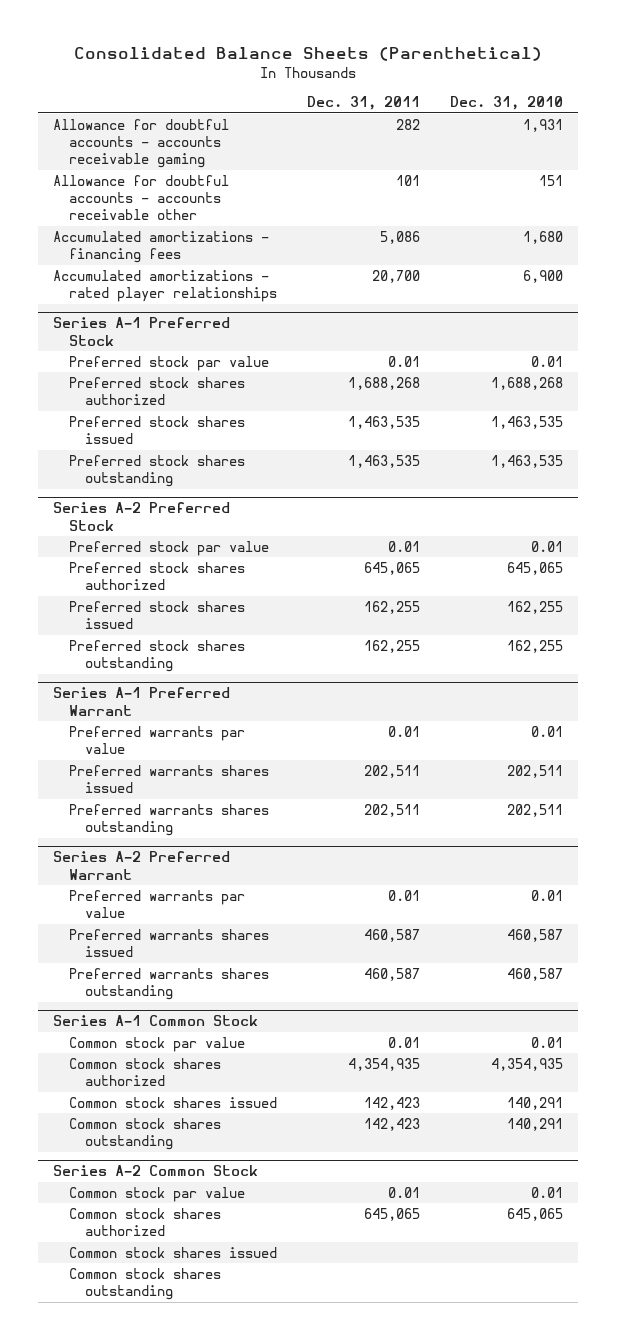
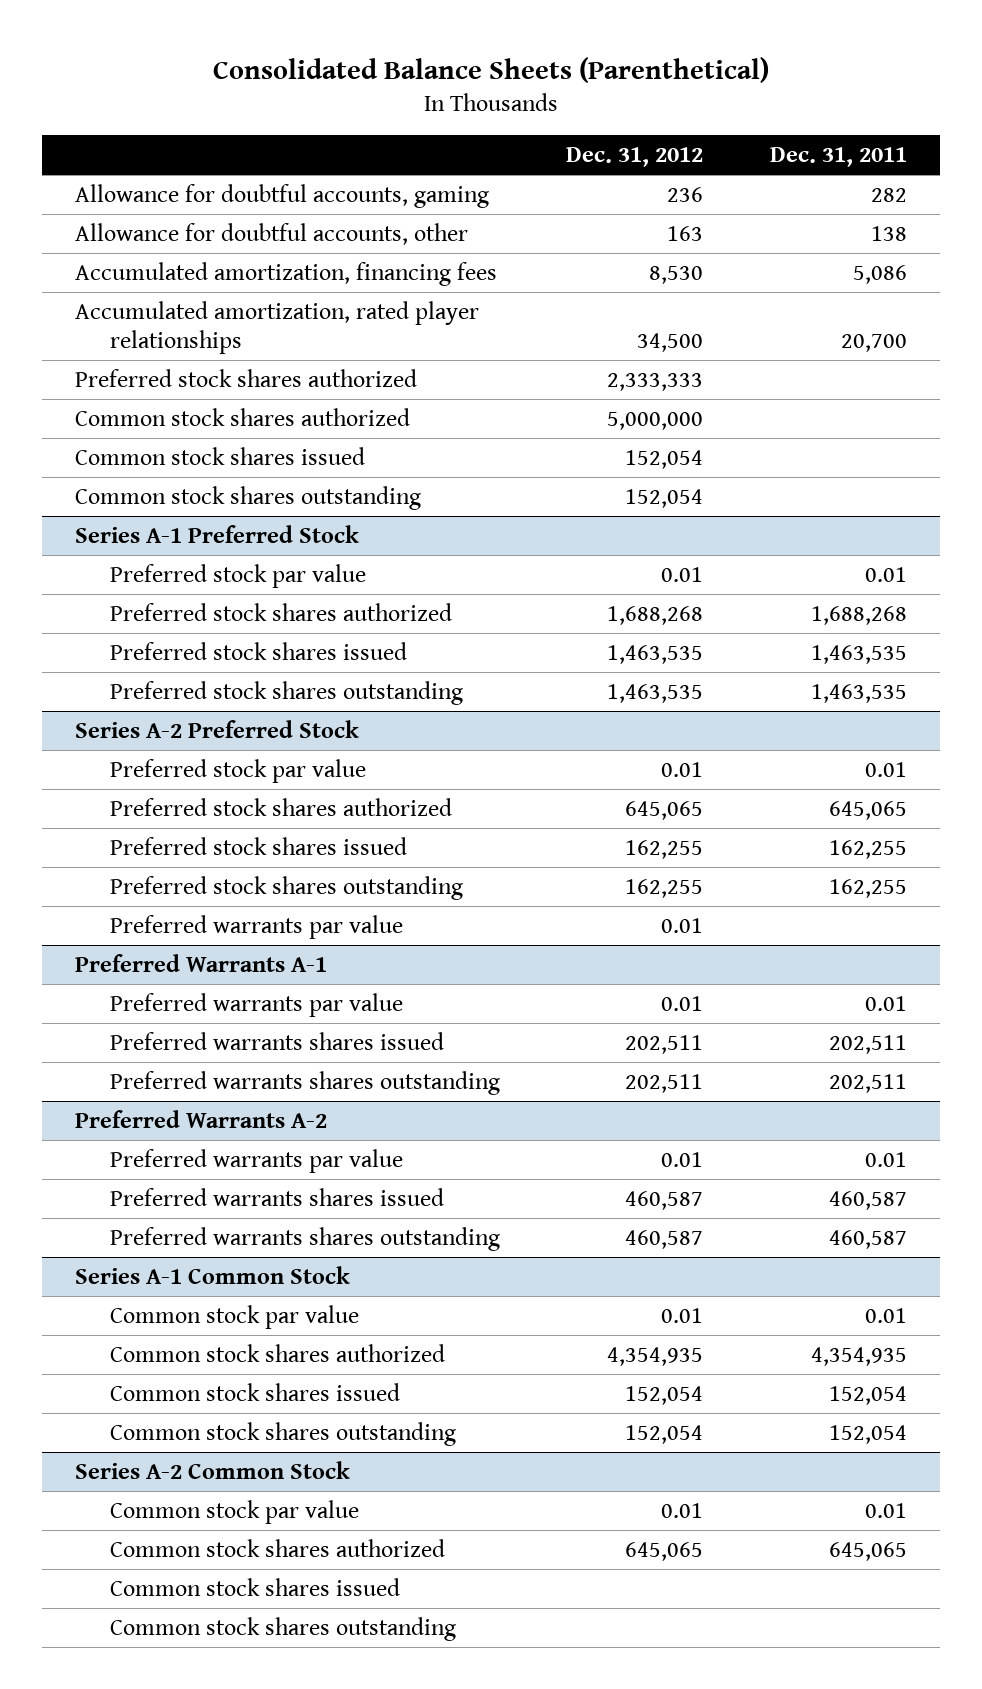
- | Dec. 31, 2011 | Dec. 31, 2010
+ | Dec. 31, 2012 | Dec. 31, 2011
- Allowance for doubtful accounts - accounts receivable gaming | 282 | 1,931
- Allowance for doubtful accounts - accounts receivable other | 101 | 151
- Accumulated amortizations - financing fees | 5,086 | 1,680
- Accumulated amortizations - rated player relationships | 20,700 | 6,900
+ Allowance for doubtful accounts, gaming | 236 | 282
+ Allowance for doubtful accounts, other | 163 | 138
+ Accumulated amortization, financing fees | 8,530 | 5,086
+ Accumulated amortization, rated player relationships | 34,500 | 20,700
+ Preferred stock shares authorized | 2,333,333 |
+ Common stock shares authorized | 5,000,000 |
+ Common stock shares issued | 152,054 |
+ Common stock shares outstanding | 152,054 |
- Series A-1 Preferred Warrant
@ Series A-2 Preferred Stock
+ Preferred warrants par value | 0.01 |
+ Preferred Warrants A-1
- Series A-2 Preferred Warrant
+ Preferred Warrants A-2
@ Series A-1 Common Stock
- Common stock shares issued | 142,423 | 140,291
- Common stock shares outstanding | 142,423 | 140,291
+ Common stock shares issued | 152,054 | 152,054
+ Common stock shares outstanding | 152,054 | 152,054

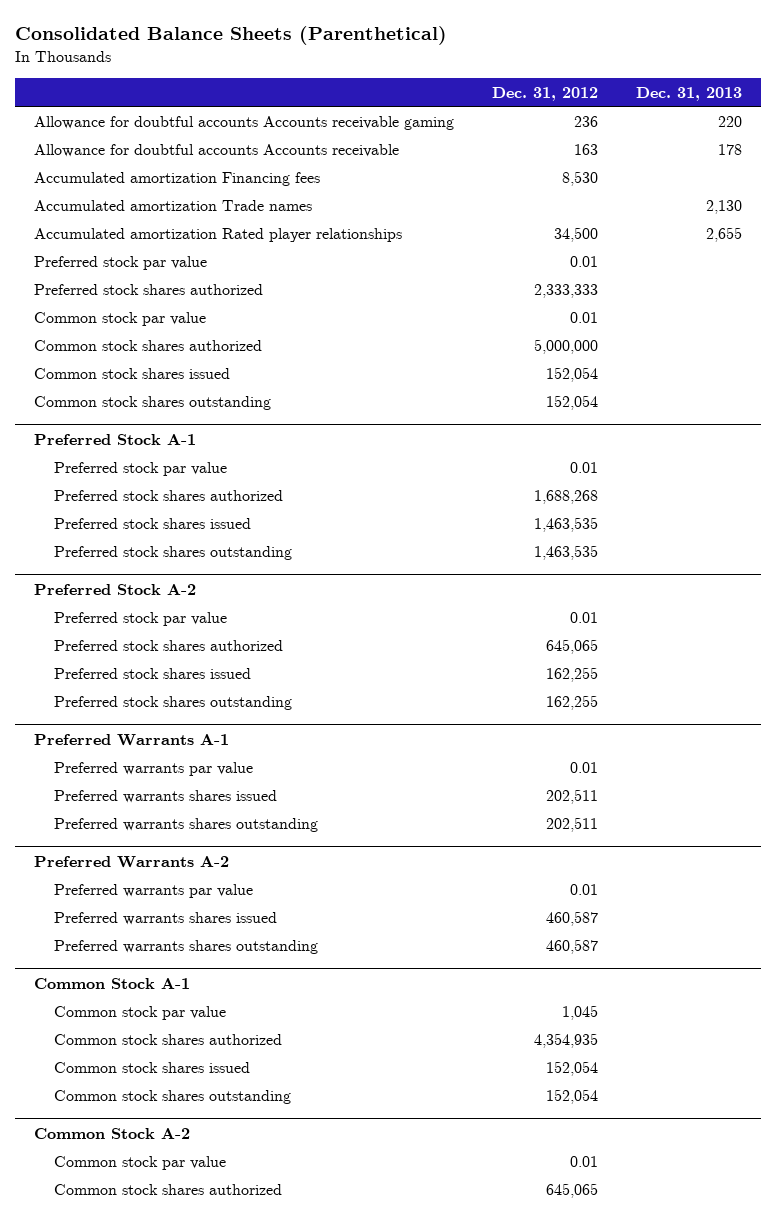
- | Dec. 31, 2012 | Dec. 31, 2011
+ | Dec. 31, 2012 | Dec. 31, 2013
- Allowance for doubtful accounts, gaming | 236 | 282
- Allowance for doubtful accounts, other | 163 | 138
- Accumulated amortization, financing fees | 8,530 | 5,086
- Accumulated amortization, rated player relationships | 34,500 | 20,700
+ Allowance for doubtful accounts Accounts receivable gaming | 236 | 220
+ Allowance for doubtful accounts Accounts receivable | 163 | 178
+ Accumulated amortization Financing fees | 8,530 |
+ Accumulated amortization Trade names | | 2,130
+ Accumulated amortization Rated player relationships | 34,500 | 2,655
+ Preferred stock par value | 0.01 |
+ Common stock par value | 0.01 |
- Series A-1 Preferred Stock
+ Preferred Stock A-1
- Series A-2 Preferred Stock
+ Preferred Stock A-2
- Preferred warrants par value | 0.01 |
- Series A-1 Common Stock
- Common stock par value | 0.01 | 0.01
+ Common Stock A-1
+ Common stock par value | 1,045 |
- Series A-2 Common Stock
+ Common Stock A-2
- Common stock shares issued
- Common stock shares outstanding

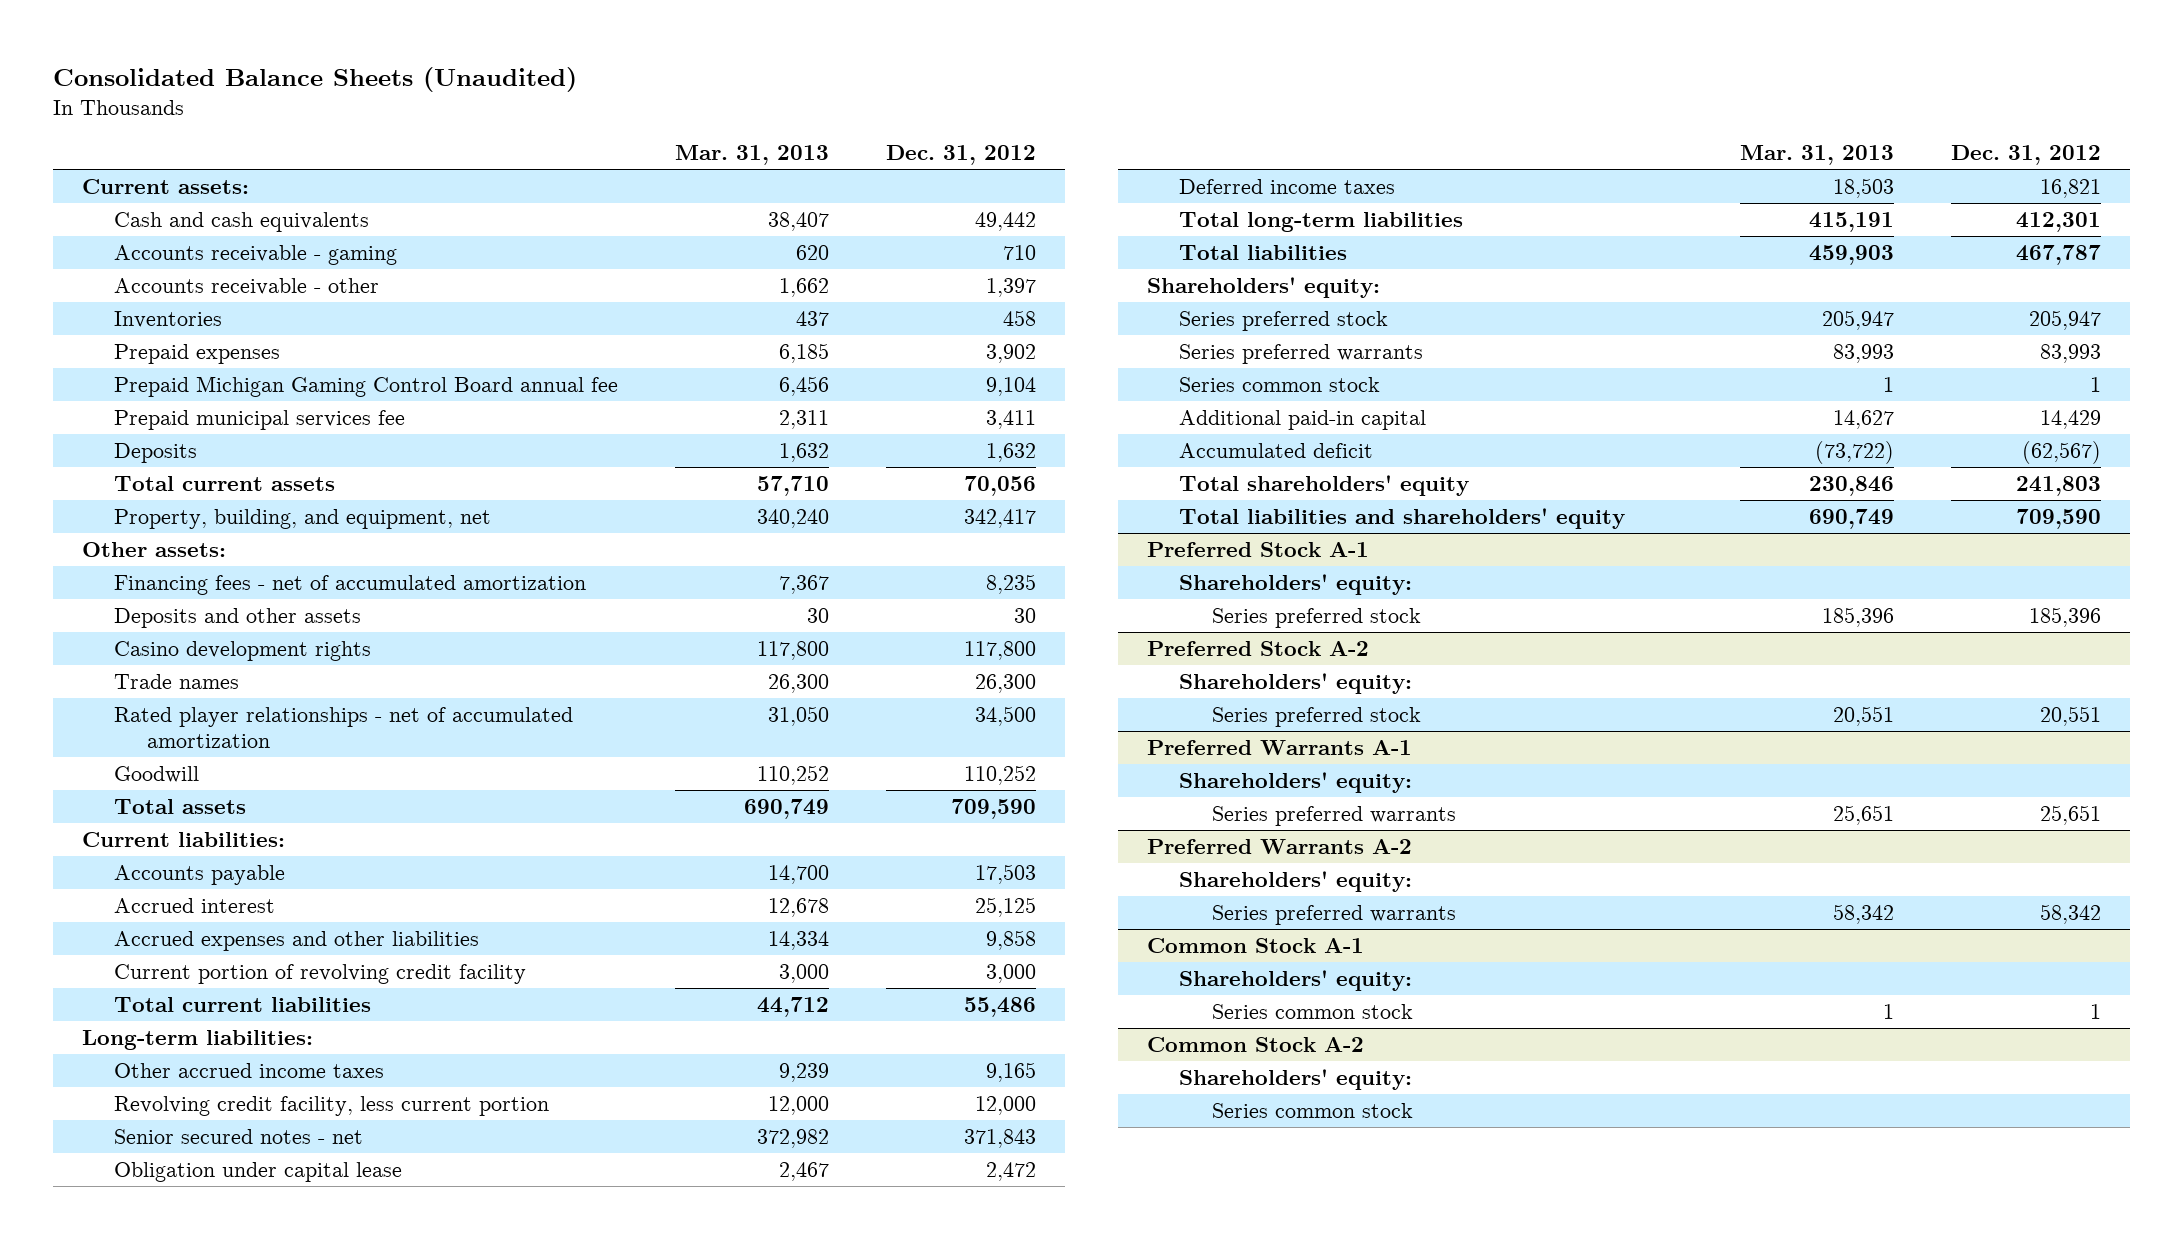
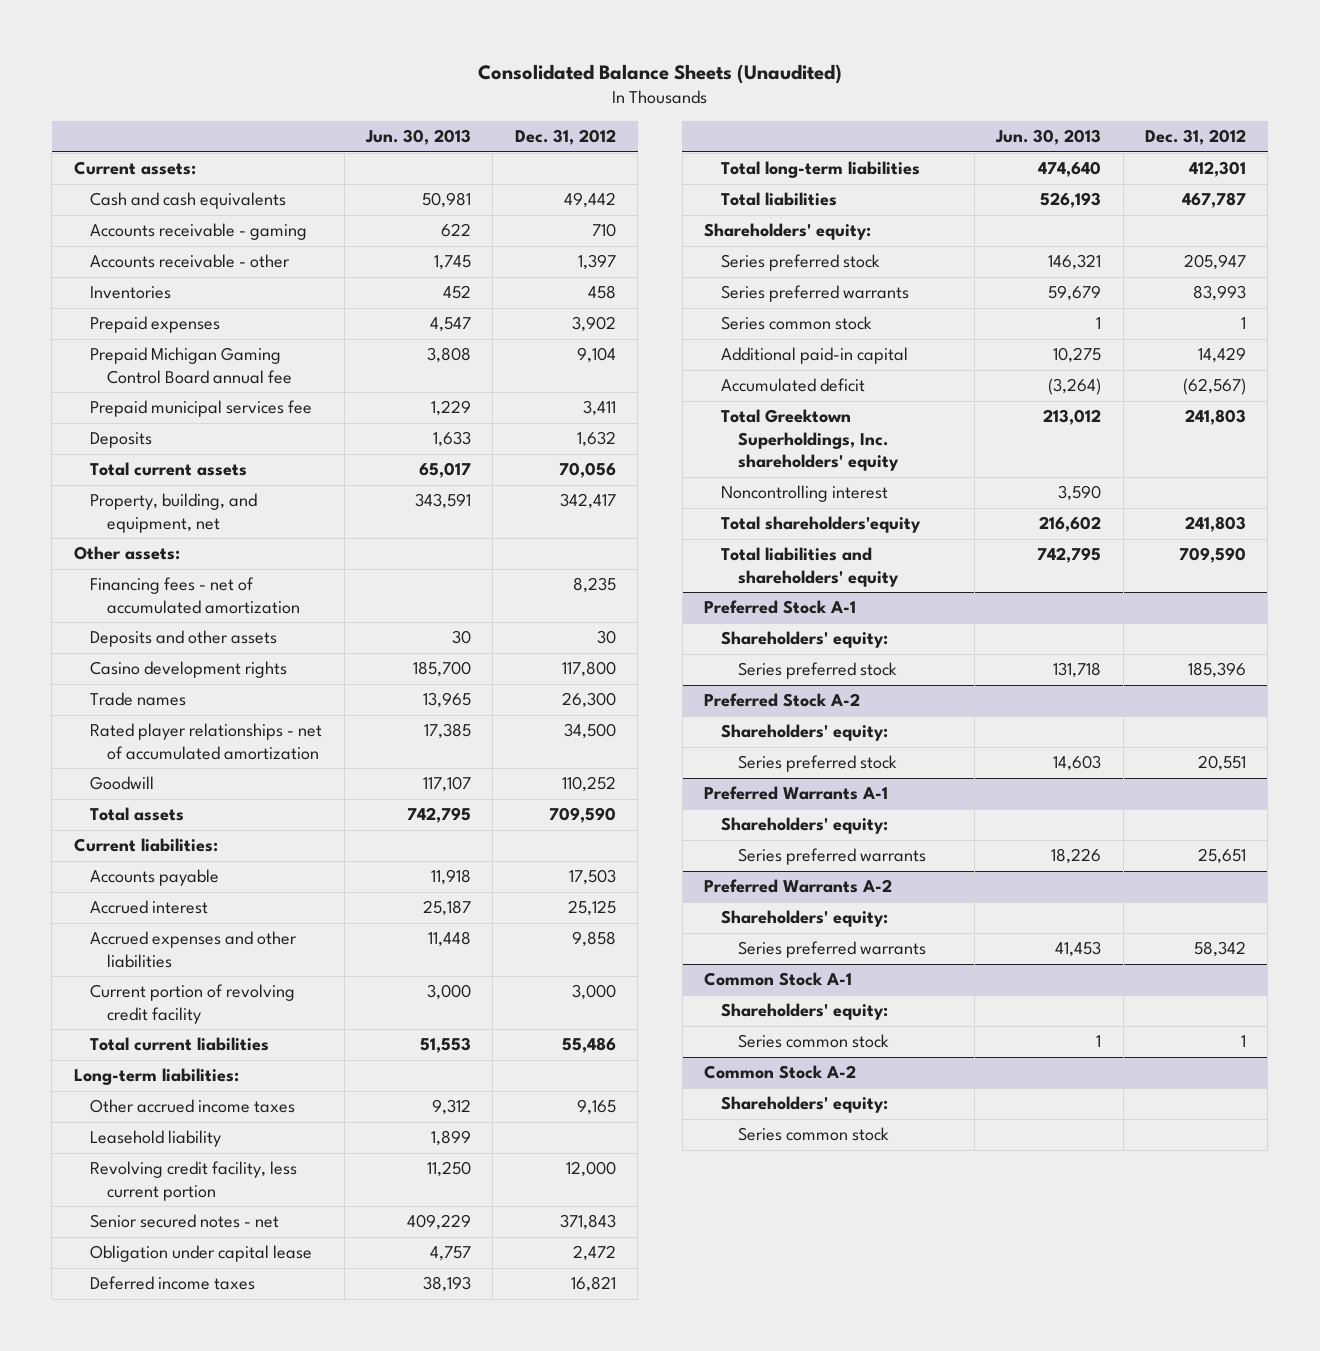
- | Mar. 31, 2013 | Dec. 31, 2012
+ | Jun. 30, 2013 | Dec. 31, 2012
+ Leasehold liability | 1,899 |
- Total shareholders' equity | 230,846 | 241,803
+ Total Greektown Superholdings, Inc. shareholders' equity | 213,012 | 241,803
+ Noncontrolling interest | 3,590 |
+ Total shareholders'equity | 216,602 | 241,803

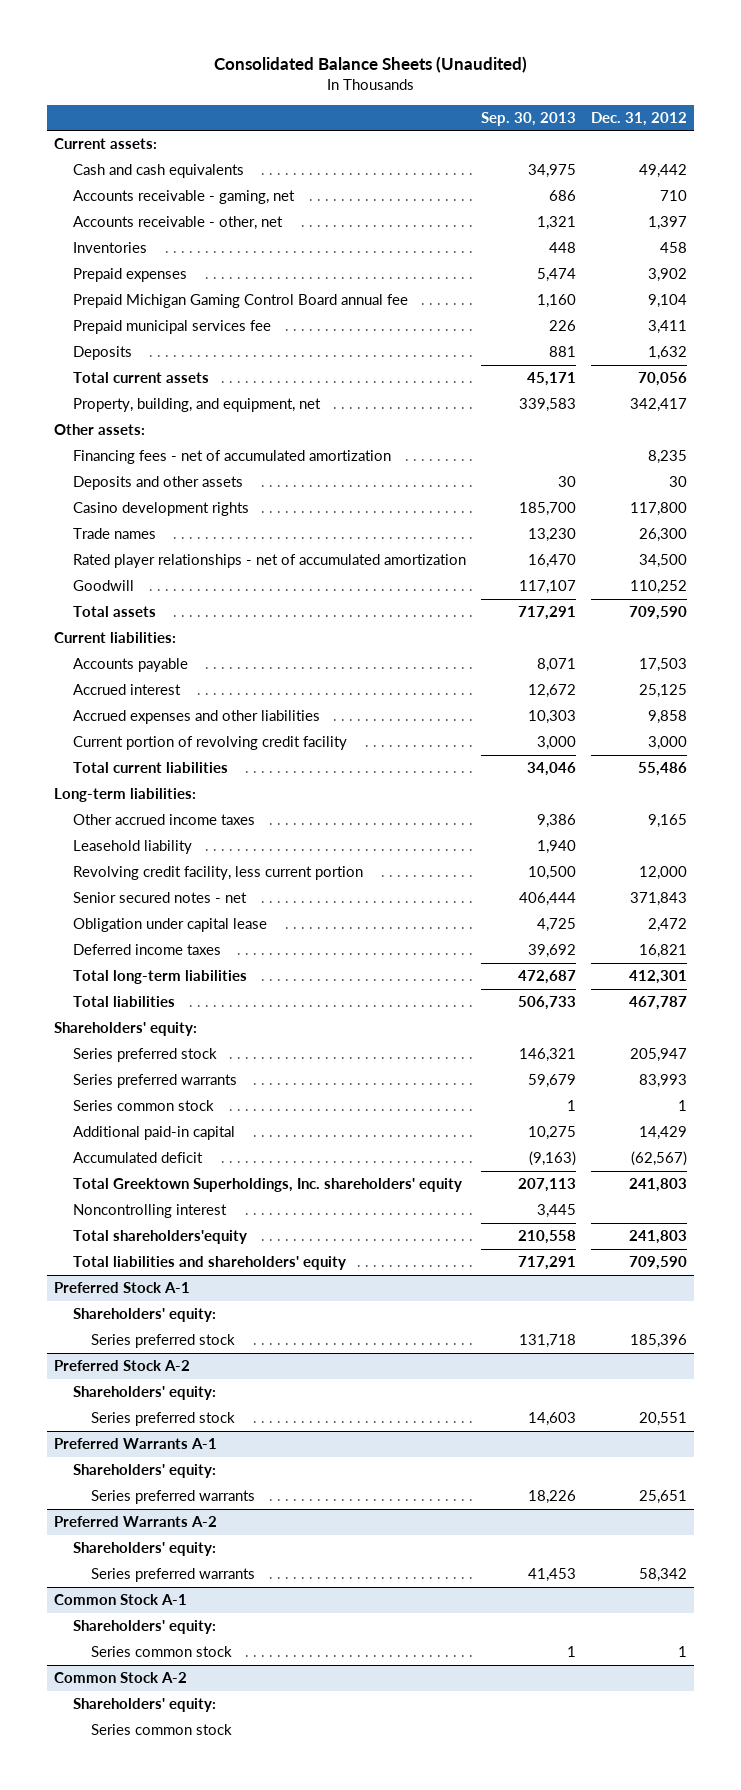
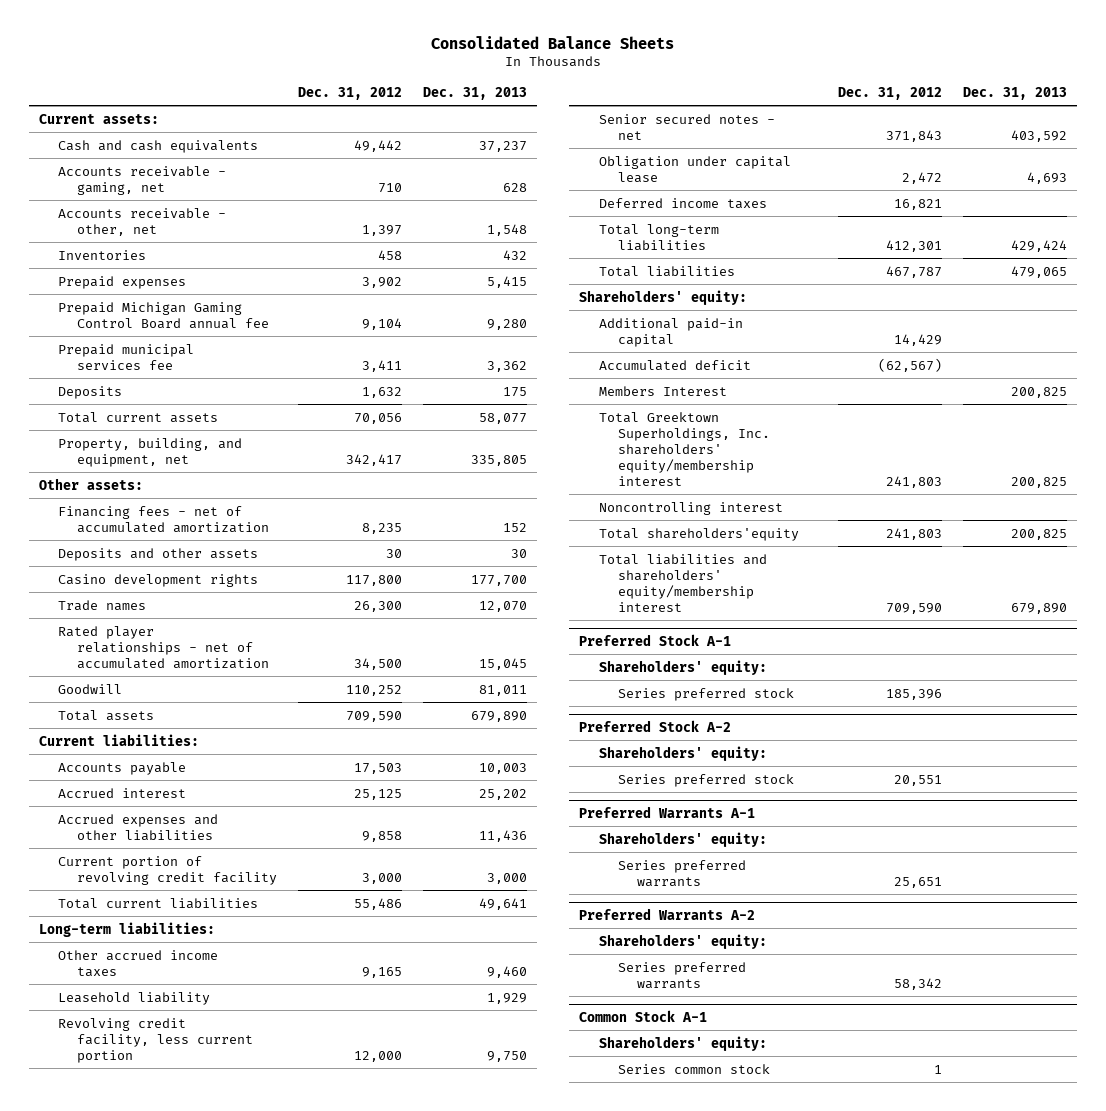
- Consolidated Balance Sheets (Unaudited)
+ Consolidated Balance Sheets
- | Sep. 30, 2013 | Dec. 31, 2012
+ | Dec. 31, 2012 | Dec. 31, 2013
- Series preferred stock | 146,321 | 205,947
- Series preferred warrants | 59,679 | 83,993
- Series common stock | 1 | 1
- Total Greektown Superholdings, Inc. shareholders' equity | 207,113 | 241,803
+ Members Interest | | 200,825
+ Total Greektown Superholdings, Inc. shareholders' equity/membership interest | 241,803 | 200,825
- Total liabilities and shareholders' equity | 717,291 | 709,590
+ Total liabilities and shareholders' equity/membership interest | 709,590 | 679,890
- Common Stock A-2
- Shareholders' equity:
- Series common stock

